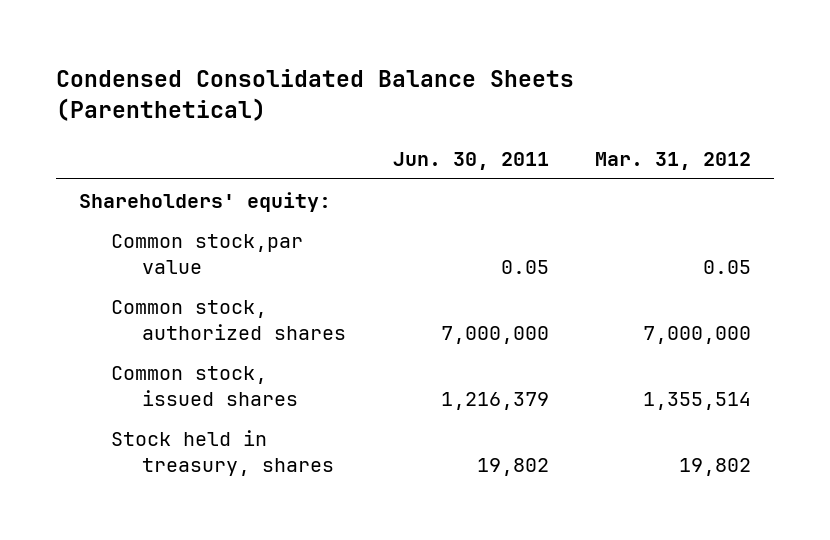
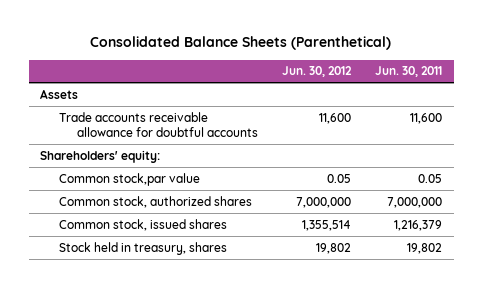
- Condensed Consolidated Balance Sheets (Parenthetical)
+ Consolidated Balance Sheets (Parenthetical)
- | Jun. 30, 2011 | Mar. 31, 2012
+ | Jun. 30, 2012 | Jun. 30, 2011
+ Assets
+ Trade accounts receivable allowance for doubtful accounts | 11,600 | 11,600

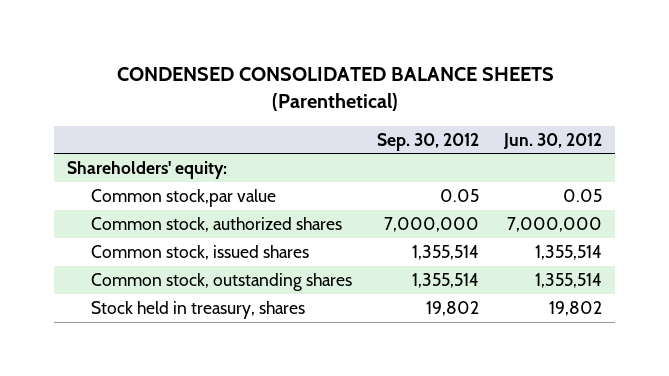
- Consolidated Balance Sheets (Parenthetical)
+ CONDENSED CONSOLIDATED BALANCE SHEETS (Parenthetical)
- | Jun. 30, 2012 | Jun. 30, 2011
+ | Sep. 30, 2012 | Jun. 30, 2012
- Assets
- Trade accounts receivable allowance for doubtful accounts | 11,600 | 11,600
+ Common stock, outstanding shares | 1,355,514 | 1,355,514

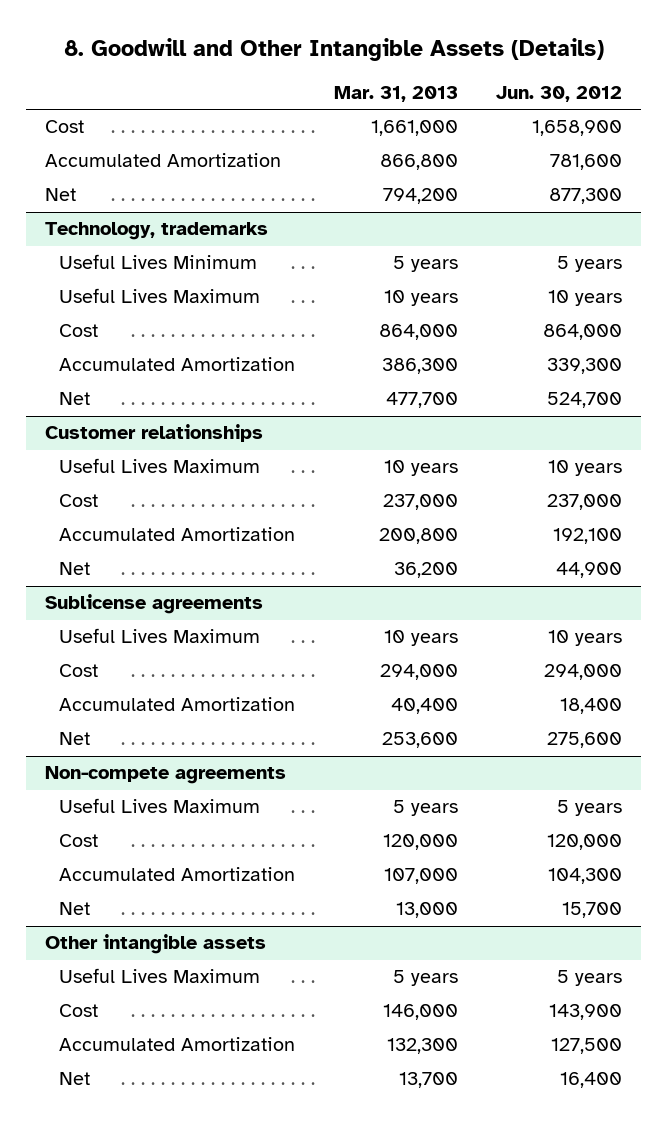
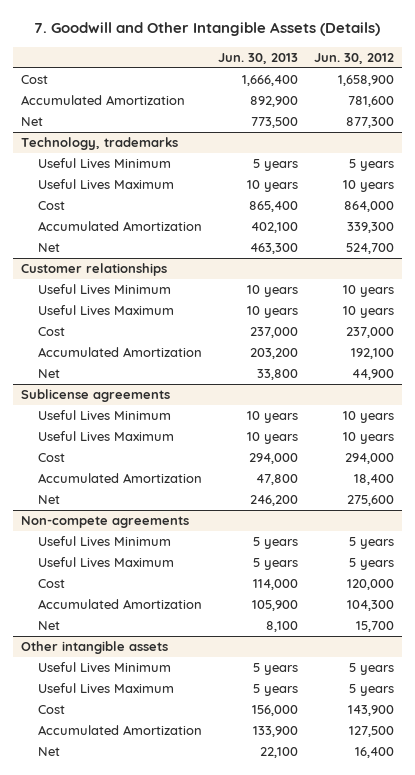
- 8. Goodwill and Other Intangible Assets (Details)
+ 7. Goodwill and Other Intangible Assets (Details)
- | Mar. 31, 2013 | Jun. 30, 2012
+ | Jun. 30, 2013 | Jun. 30, 2012
@ Customer relationships
+ Useful Lives Minimum | 10 years | 10 years
@ Sublicense agreements
+ Useful Lives Minimum | 10 years | 10 years
@ Non-compete agreements
+ Useful Lives Minimum | 5 years | 5 years
@ Other intangible assets
+ Useful Lives Minimum | 5 years | 5 years

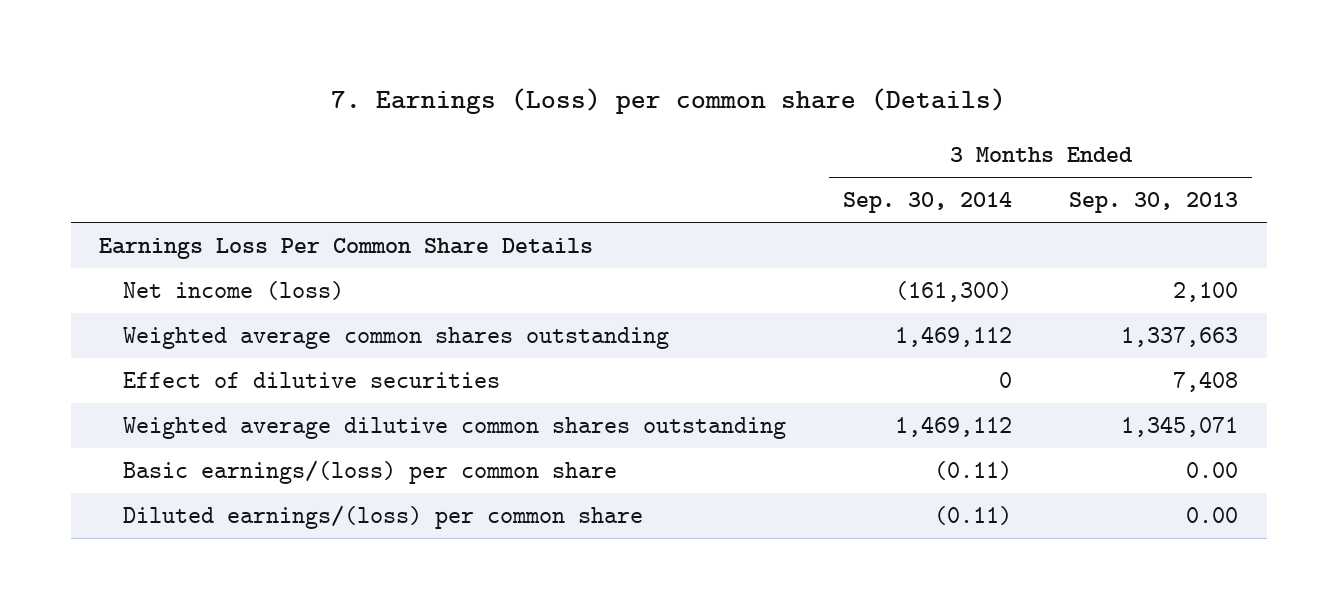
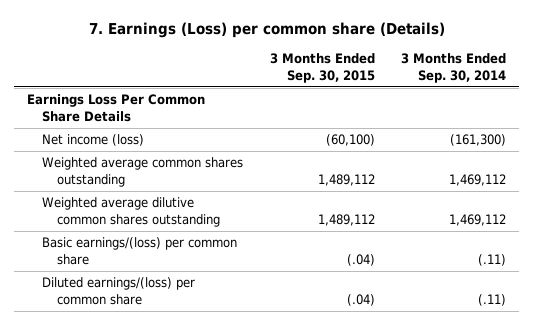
- | 3 Months Ended Sep. 30, 2014 | 3 Months Ended Sep. 30, 2013
+ | 3 Months Ended Sep. 30, 2015 | 3 Months Ended Sep. 30, 2014
- Effect of dilutive securities | 0 | 7,408
- Basic earnings/(loss) per common share | (0.11) | 0.00
- Diluted earnings/(loss) per common share | (0.11) | 0.00
+ Basic earnings/(loss) per common share | (.04) | (.11)
+ Diluted earnings/(loss) per common share | (.04) | (.11)

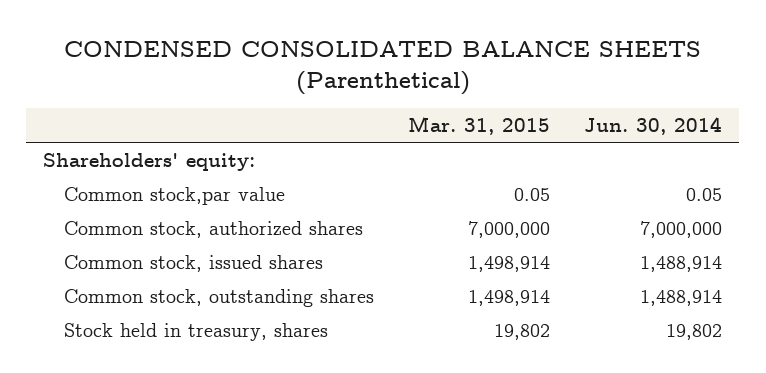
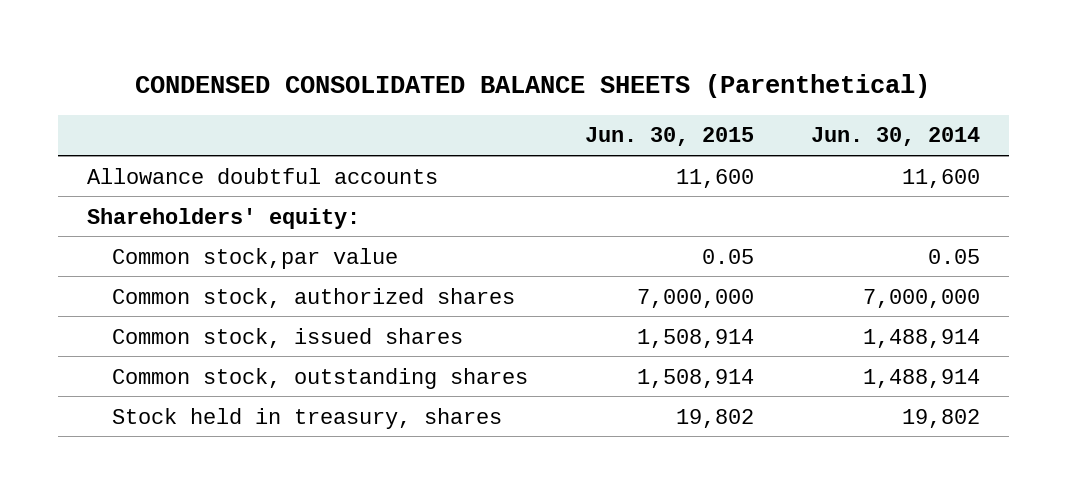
- | Mar. 31, 2015 | Jun. 30, 2014
+ | Jun. 30, 2015 | Jun. 30, 2014
+ Allowance doubtful accounts | 11,600 | 11,600

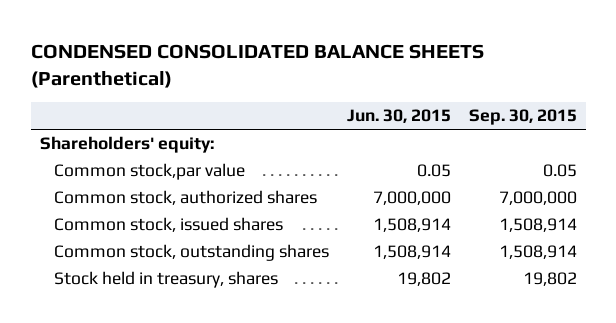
- | Jun. 30, 2015 | Jun. 30, 2014
+ | Jun. 30, 2015 | Sep. 30, 2015
- Allowance doubtful accounts | 11,600 | 11,600

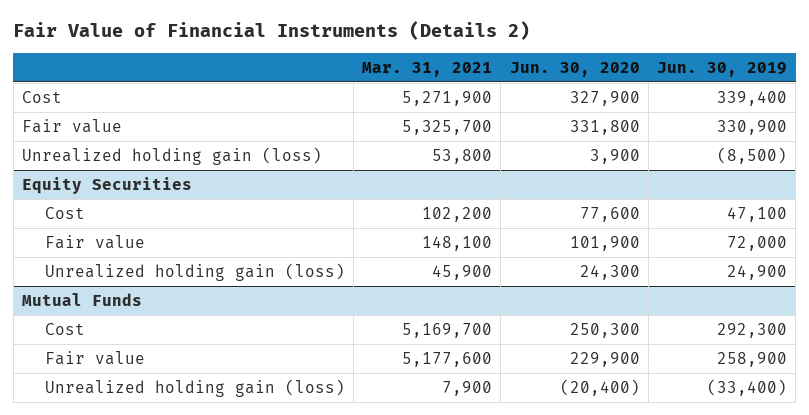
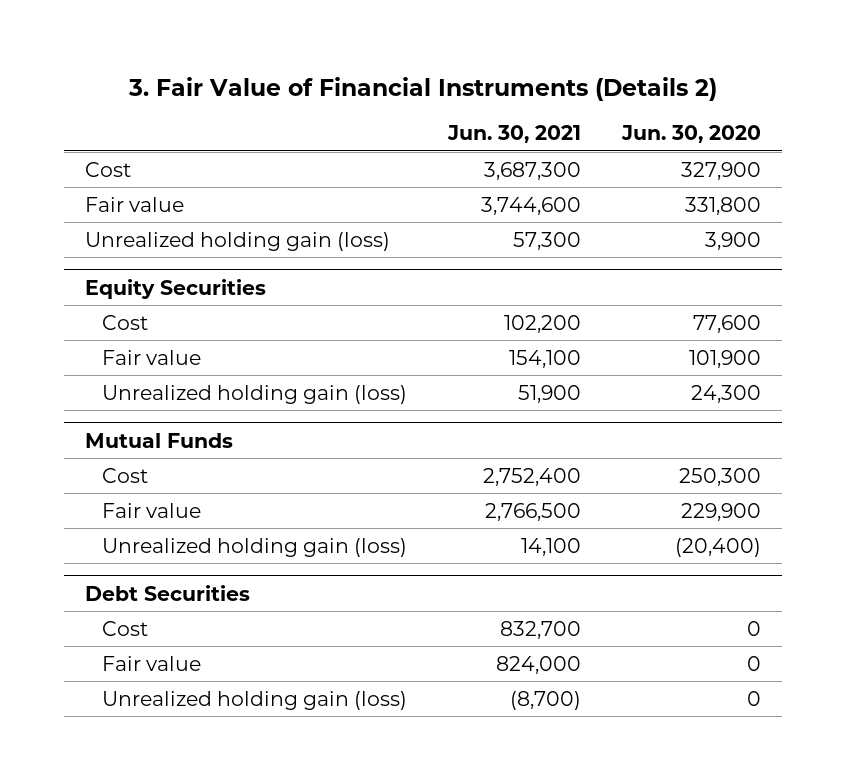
- Fair Value of Financial Instruments (Details 2)
+ 3. Fair Value of Financial Instruments (Details 2)
- | Mar. 31, 2021 | Jun. 30, 2020 | Jun. 30, 2019
+ | Jun. 30, 2021 | Jun. 30, 2020
+ Debt Securities
+ Cost | 832,700 | 0
+ Fair value | 824,000 | 0
+ Unrealized holding gain (loss) | (8,700) | 0

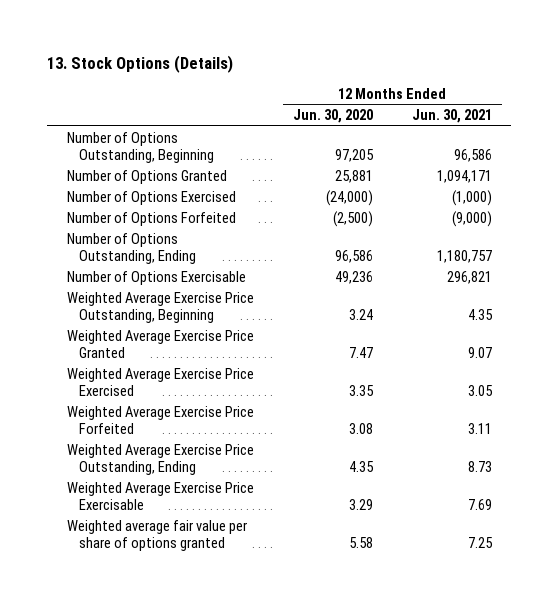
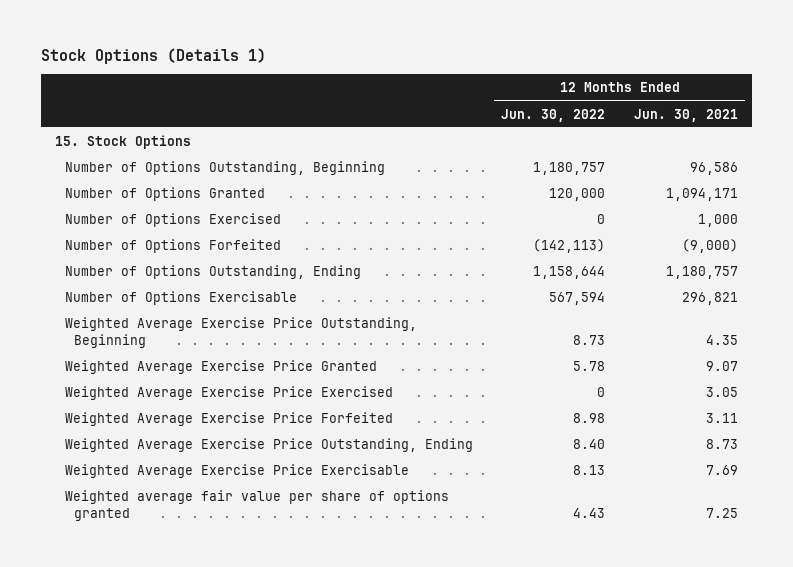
- 13. Stock Options (Details)
+ Stock Options (Details 1)
- | 12 Months Ended Jun. 30, 2020 | 12 Months Ended Jun. 30, 2021
+ | 12 Months Ended Jun. 30, 2022 | 12 Months Ended Jun. 30, 2021
+ 15. Stock Options
- Number of Options Exercised | (24,000) | (1,000)
+ Number of Options Exercised | 0 | 1,000

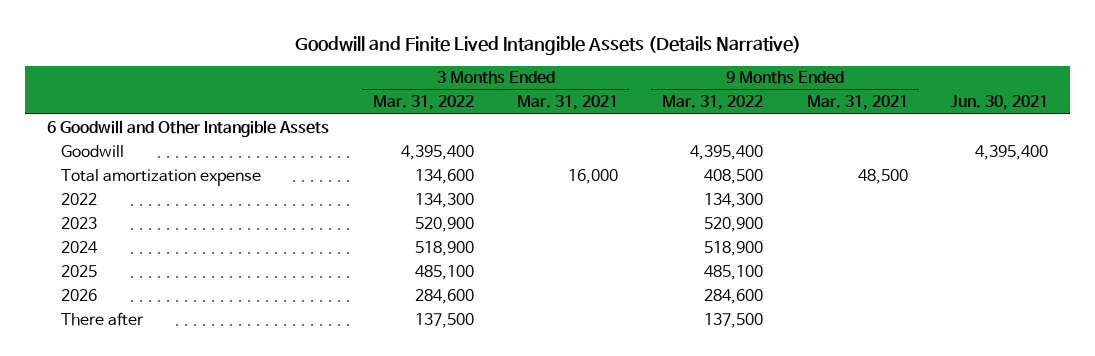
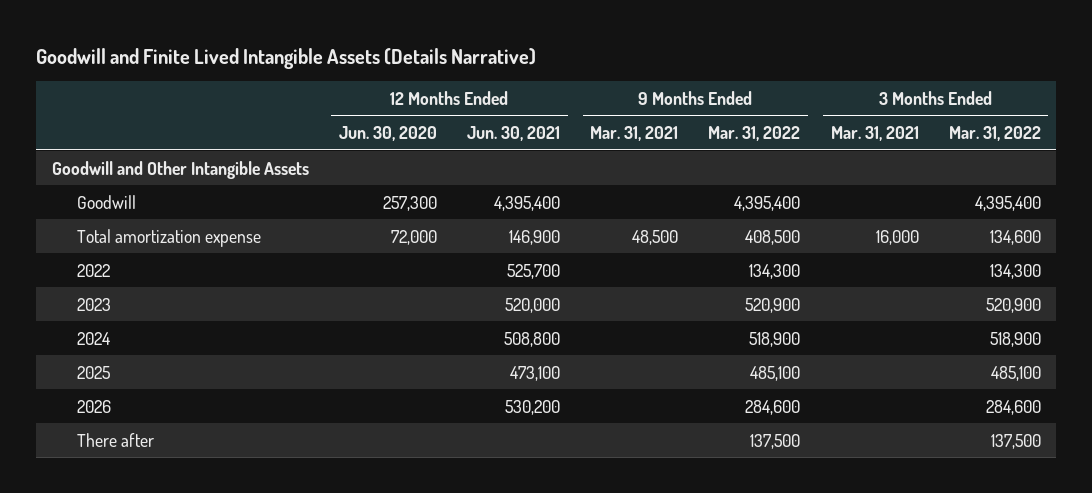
- | 3 Months Ended Mar. 31, 2022 | 3 Months Ended Mar. 31, 2021 | 9 Months Ended Mar. 31, 2022 | 9 Months Ended Mar. 31, 2021 | Jun. 30, 2021
+ | 12 Months Ended Jun. 30, 2020 | 12 Months Ended Jun. 30, 2021 | 9 Months Ended Mar. 31, 2021 | 9 Months Ended Mar. 31, 2022 | 3 Months Ended Mar. 31, 2021 | 3 Months Ended Mar. 31, 2022
- 6 Goodwill and Other Intangible Assets
+ Goodwill and Other Intangible Assets

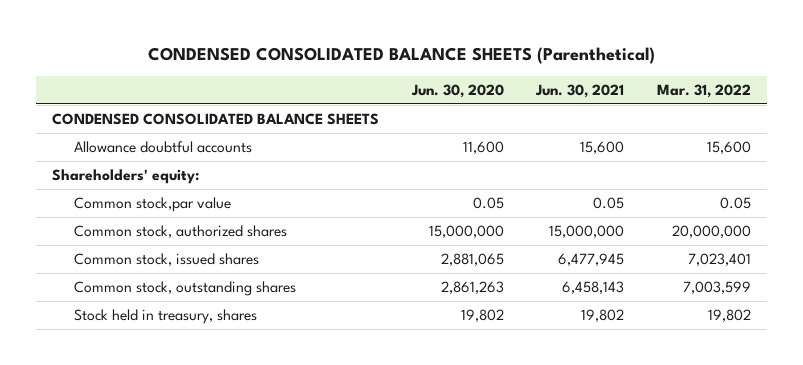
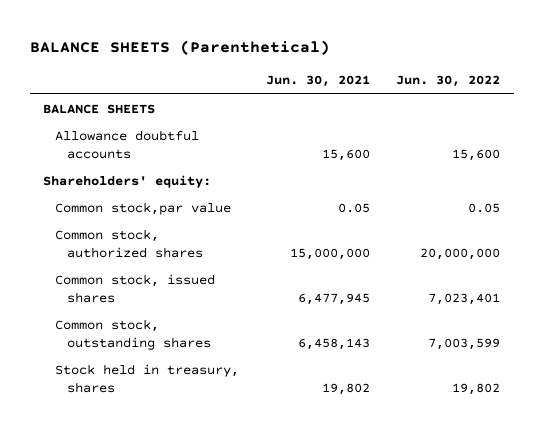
- CONDENSED CONSOLIDATED BALANCE SHEETS (Parenthetical)
+ BALANCE SHEETS (Parenthetical)
- | Jun. 30, 2020 | Jun. 30, 2021 | Mar. 31, 2022
+ | Jun. 30, 2021 | Jun. 30, 2022
- CONDENSED CONSOLIDATED BALANCE SHEETS
+ BALANCE SHEETS

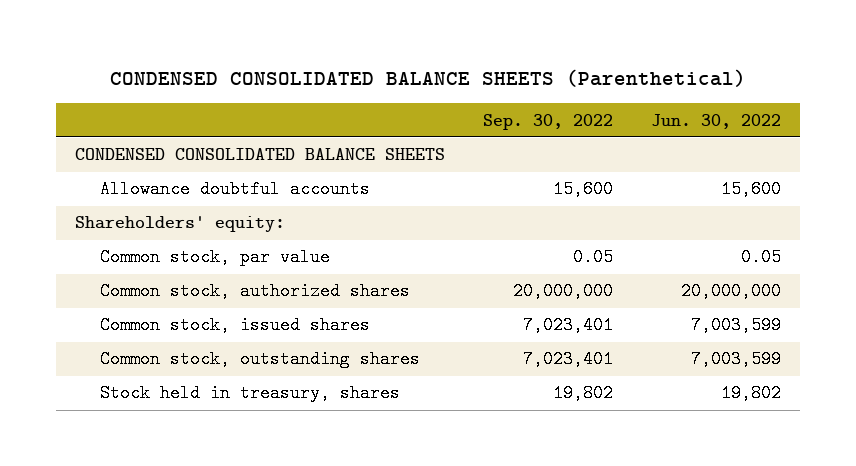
- BALANCE SHEETS (Parenthetical)
+ CONDENSED CONSOLIDATED BALANCE SHEETS (Parenthetical)
- | Jun. 30, 2021 | Jun. 30, 2022
+ | Sep. 30, 2022 | Jun. 30, 2022
- BALANCE SHEETS
+ CONDENSED CONSOLIDATED BALANCE SHEETS
- Common stock,par value | 0.05 | 0.05
+ Common stock, par value | 0.05 | 0.05
- Common stock, issued shares | 6,477,945 | 7,023,401
+ Common stock, issued shares | 7,023,401 | 7,003,599

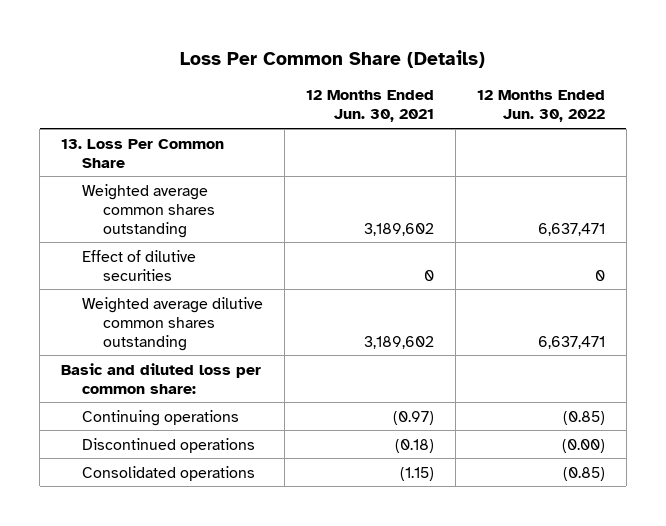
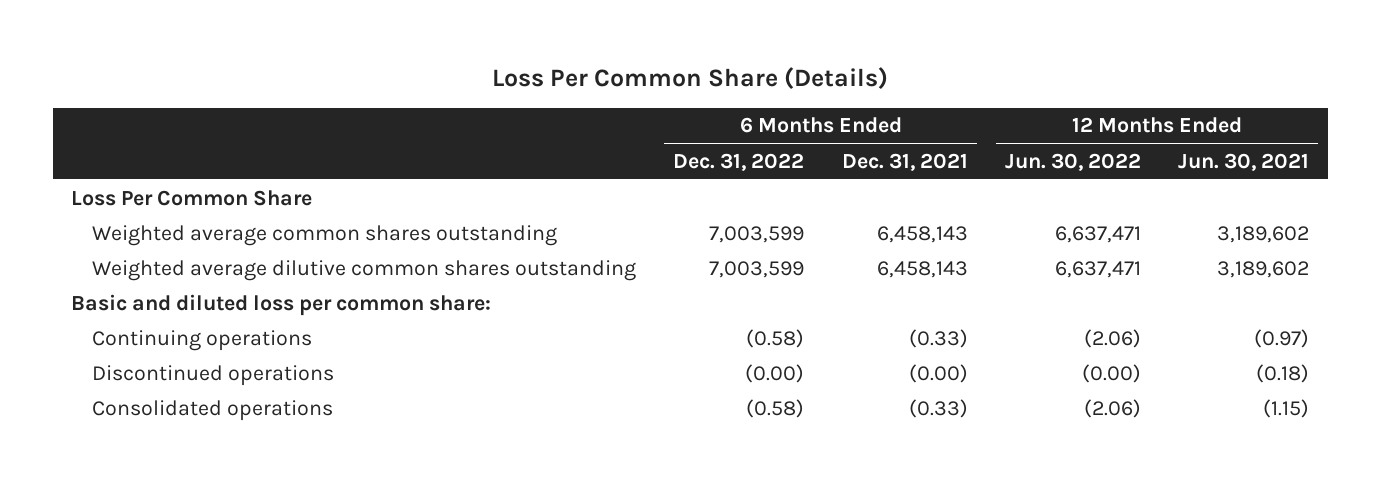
- | 12 Months Ended Jun. 30, 2021 | 12 Months Ended Jun. 30, 2022
+ | 6 Months Ended Dec. 31, 2022 | 6 Months Ended Dec. 31, 2021 | 12 Months Ended Jun. 30, 2022 | 12 Months Ended Jun. 30, 2021
- 13. Loss Per Common Share
+ Loss Per Common Share
- Effect of dilutive securities | 0 | 0
- Continuing operations | (0.97) | (0.85)
+ Continuing operations | (0.58) | (0.33) | (2.06) | (0.97)
- Consolidated operations | (1.15) | (0.85)
+ Consolidated operations | (0.58) | (0.33) | (2.06) | (1.15)

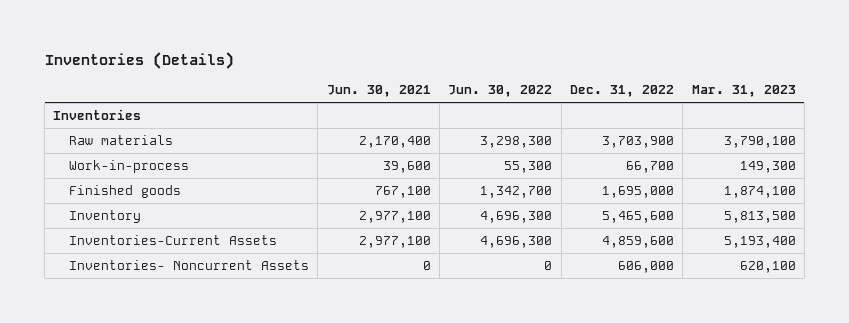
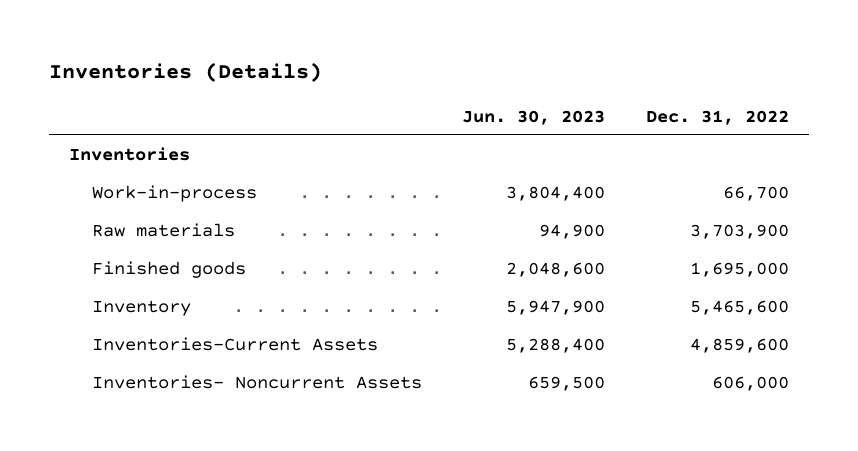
- | Jun. 30, 2021 | Jun. 30, 2022 | Dec. 31, 2022 | Mar. 31, 2023
+ | Jun. 30, 2023 | Dec. 31, 2022
moved down: Raw materials | 94,900 | 3,703,900

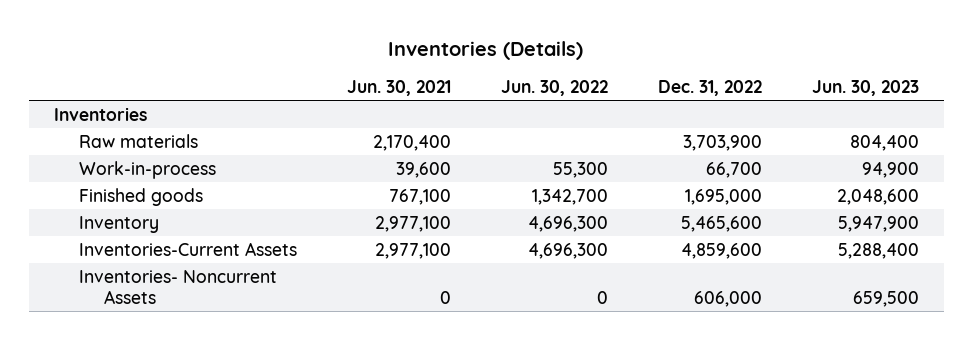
- | Jun. 30, 2023 | Dec. 31, 2022
+ | Jun. 30, 2021 | Jun. 30, 2022 | Dec. 31, 2022 | Jun. 30, 2023
- Work-in-process | 3,804,400 | 66,700
- Raw materials | 94,900 | 3,703,900
+ Raw materials | 2,170,400 | | 3,703,900 | 804,400
+ Work-in-process | 39,600 | 55,300 | 66,700 | 94,900

